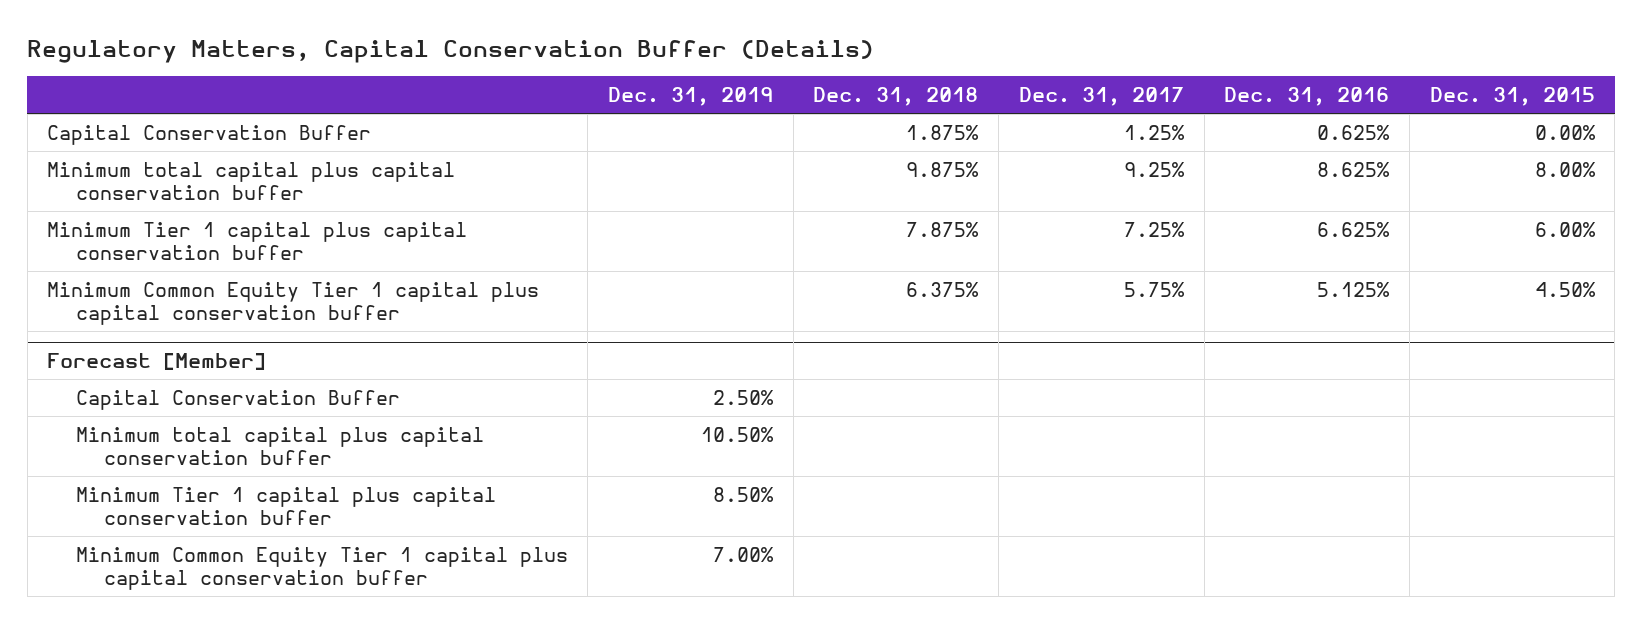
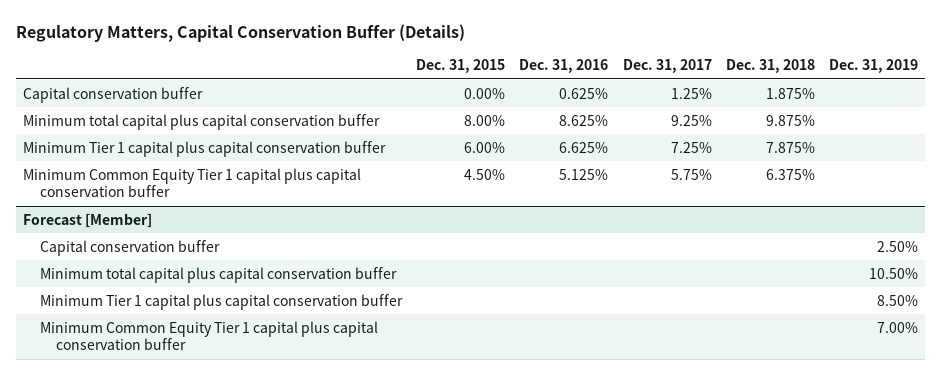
- | Dec. 31, 2019 | Dec. 31, 2018 | Dec. 31, 2017 | Dec. 31, 2016 | Dec. 31, 2015
+ | Dec. 31, 2015 | Dec. 31, 2016 | Dec. 31, 2017 | Dec. 31, 2018 | Dec. 31, 2019
- Capital Conservation Buffer | | 1.875% | 1.25% | 0.625% | 0.00%
+ Capital conservation buffer | 0.00% | 0.625% | 1.25% | 1.875% |
@ Forecast [Member]
- Capital Conservation Buffer | 2.50% | | | |
+ Capital conservation buffer | | | | | 2.50%

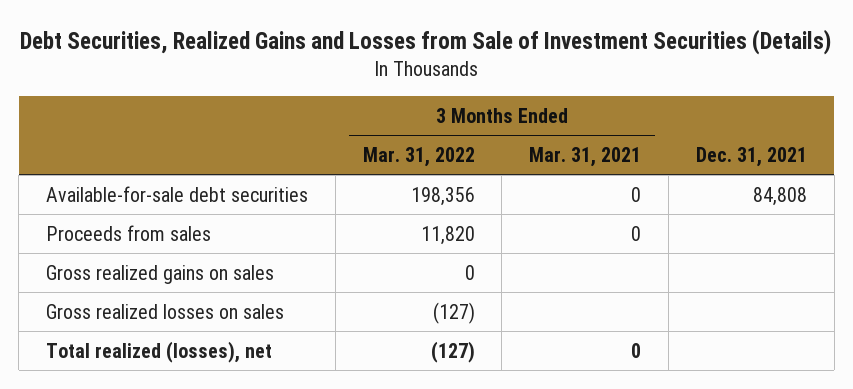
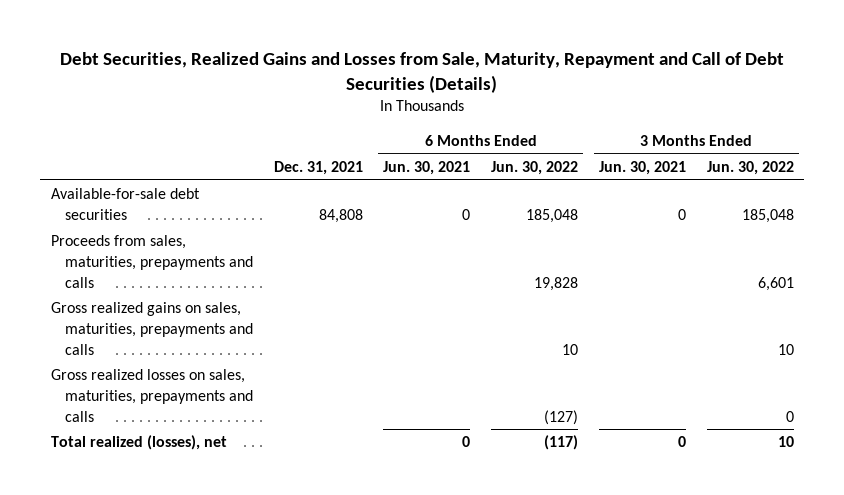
- Debt Securities, Realized Gains and Losses from Sale of Investment Securities (Details)
+ Debt Securities, Realized Gains and Losses from Sale, Maturity, Repayment and Call of Debt Securities (Details)
- | 3 Months Ended Mar. 31, 2022 | 3 Months Ended Mar. 31, 2021 | Dec. 31, 2021
+ | Dec. 31, 2021 | 6 Months Ended Jun. 30, 2021 | 6 Months Ended Jun. 30, 2022 | 3 Months Ended Jun. 30, 2021 | 3 Months Ended Jun. 30, 2022
- Proceeds from sales | 11,820 | 0 |
- Gross realized gains on sales | 0 | |
- Gross realized losses on sales | (127) | |
+ Proceeds from sales, maturities, prepayments and calls | | | 19,828 | | 6,601
+ Gross realized gains on sales, maturities, prepayments and calls | | | 10 | | 10
+ Gross realized losses on sales, maturities, prepayments and calls | | | (127) | | 0

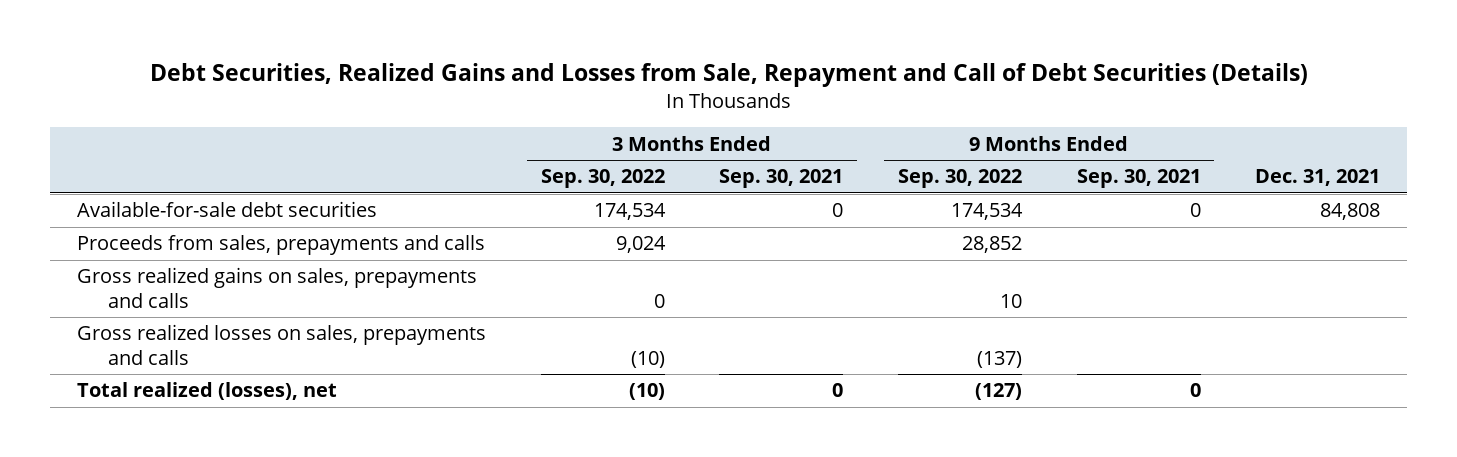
- Debt Securities, Realized Gains and Losses from Sale, Maturity, Repayment and Call of Debt Securities (Details)
+ Debt Securities, Realized Gains and Losses from Sale, Repayment and Call of Debt Securities (Details)
- | Dec. 31, 2021 | 6 Months Ended Jun. 30, 2021 | 6 Months Ended Jun. 30, 2022 | 3 Months Ended Jun. 30, 2021 | 3 Months Ended Jun. 30, 2022
+ | 3 Months Ended Sep. 30, 2022 | 3 Months Ended Sep. 30, 2021 | 9 Months Ended Sep. 30, 2022 | 9 Months Ended Sep. 30, 2021 | Dec. 31, 2021
- Proceeds from sales, maturities, prepayments and calls | | | 19,828 | | 6,601
- Gross realized gains on sales, maturities, prepayments and calls | | | 10 | | 10
- Gross realized losses on sales, maturities, prepayments and calls | | | (127) | | 0
+ Proceeds from sales, prepayments and calls | 9,024 | | 28,852 | |
+ Gross realized gains on sales, prepayments and calls | 0 | | 10 | |
+ Gross realized losses on sales, prepayments and calls | (10) | | (137) | |

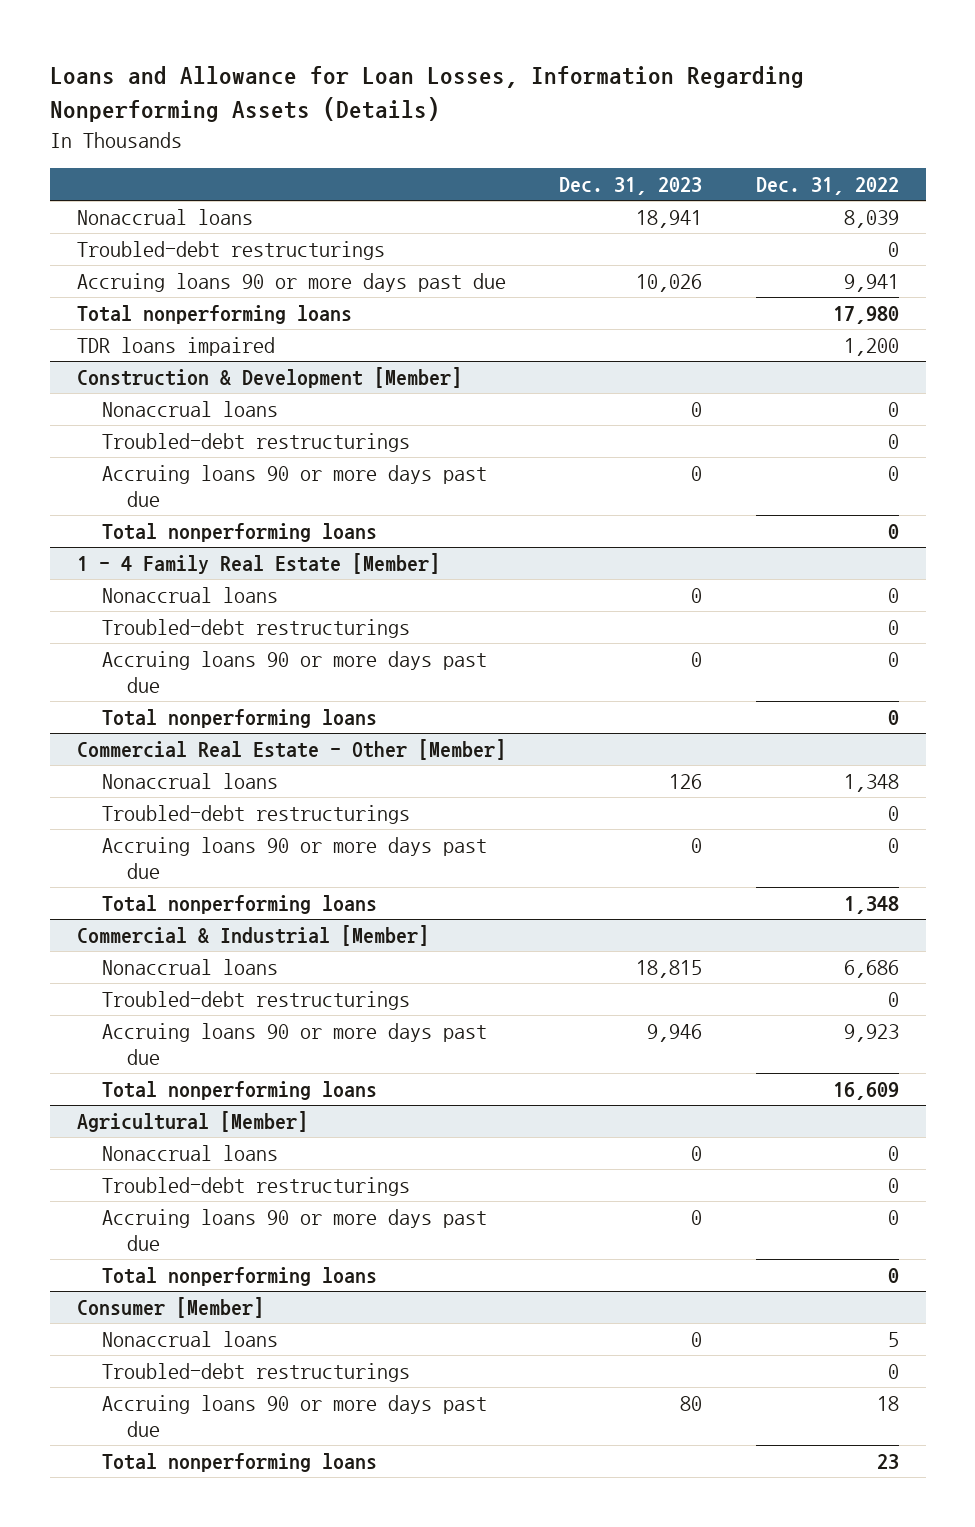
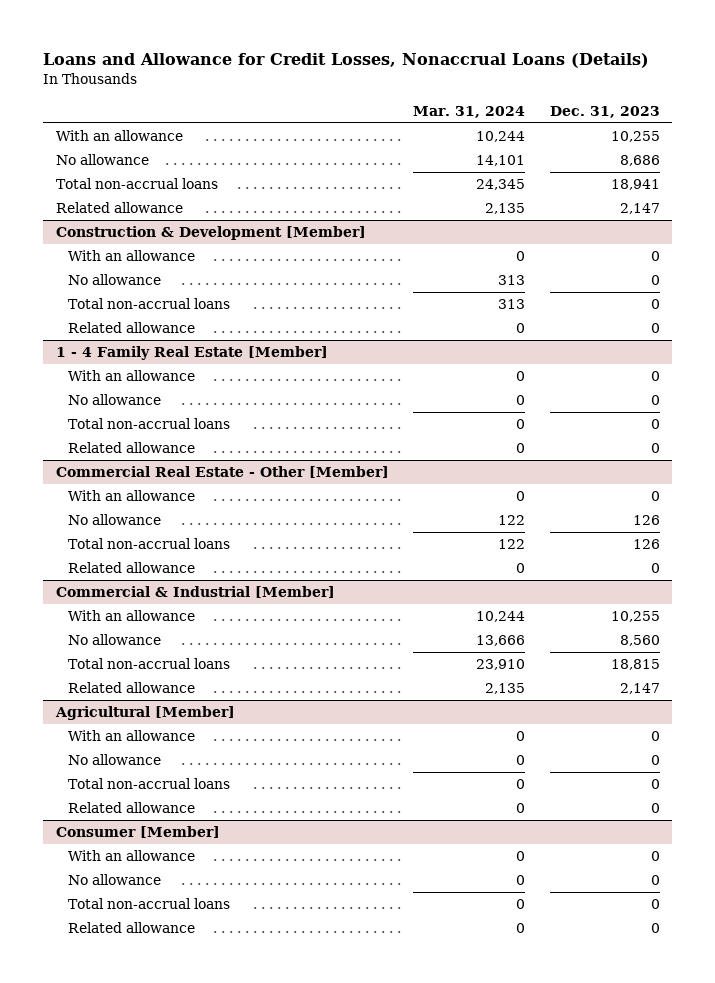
- Loans and Allowance for Loan Losses, Information Regarding Nonperforming Assets (Details)
+ Loans and Allowance for Credit Losses, Nonaccrual Loans (Details)
- | Dec. 31, 2023 | Dec. 31, 2022
+ | Mar. 31, 2024 | Dec. 31, 2023
- Nonaccrual loans | 18,941 | 8,039
- Troubled-debt restructurings | | 0
- Accruing loans 90 or more days past due | 10,026 | 9,941
- Total nonperforming loans | | 17,980
- TDR loans impaired | | 1,200
+ With an allowance | 10,244 | 10,255
+ No allowance | 14,101 | 8,686
+ Total non-accrual loans | 24,345 | 18,941
+ Related allowance | 2,135 | 2,147
@ Construction & Development [Member]
- Nonaccrual loans | 0 | 0
- Troubled-debt restructurings | | 0
- Accruing loans 90 or more days past due | 0 | 0
- Total nonperforming loans | | 0
+ With an allowance | 0 | 0
+ No allowance | 313 | 0
+ Total non-accrual loans | 313 | 0
+ Related allowance | 0 | 0
@ 1 - 4 Family Real Estate [Member]
- Nonaccrual loans | 0 | 0
- Troubled-debt restructurings | | 0
- Accruing loans 90 or more days past due | 0 | 0
- Total nonperforming loans | | 0
+ With an allowance | 0 | 0
+ No allowance | 0 | 0
+ Total non-accrual loans | 0 | 0
+ Related allowance | 0 | 0
@ Commercial Real Estate - Other [Member]
- Nonaccrual loans | 126 | 1,348
- Troubled-debt restructurings | | 0
- Accruing loans 90 or more days past due | 0 | 0
- Total nonperforming loans | | 1,348
+ With an allowance | 0 | 0
+ No allowance | 122 | 126
+ Total non-accrual loans | 122 | 126
+ Related allowance | 0 | 0
@ Commercial & Industrial [Member]
- Nonaccrual loans | 18,815 | 6,686
- Troubled-debt restructurings | | 0
- Accruing loans 90 or more days past due | 9,946 | 9,923
- Total nonperforming loans | | 16,609
+ With an allowance | 10,244 | 10,255
+ No allowance | 13,666 | 8,560
+ Total non-accrual loans | 23,910 | 18,815
+ Related allowance | 2,135 | 2,147
@ Agricultural [Member]
- Nonaccrual loans | 0 | 0
- Troubled-debt restructurings | | 0
- Accruing loans 90 or more days past due | 0 | 0
- Total nonperforming loans | | 0
+ With an allowance | 0 | 0
+ No allowance | 0 | 0
+ Total non-accrual loans | 0 | 0
+ Related allowance | 0 | 0
@ Consumer [Member]
- Nonaccrual loans | 0 | 5
- Troubled-debt restructurings | | 0
- Accruing loans 90 or more days past due | 80 | 18
- Total nonperforming loans | | 23
+ With an allowance | 0 | 0
+ No allowance | 0 | 0
+ Total non-accrual loans | 0 | 0
+ Related allowance | 0 | 0

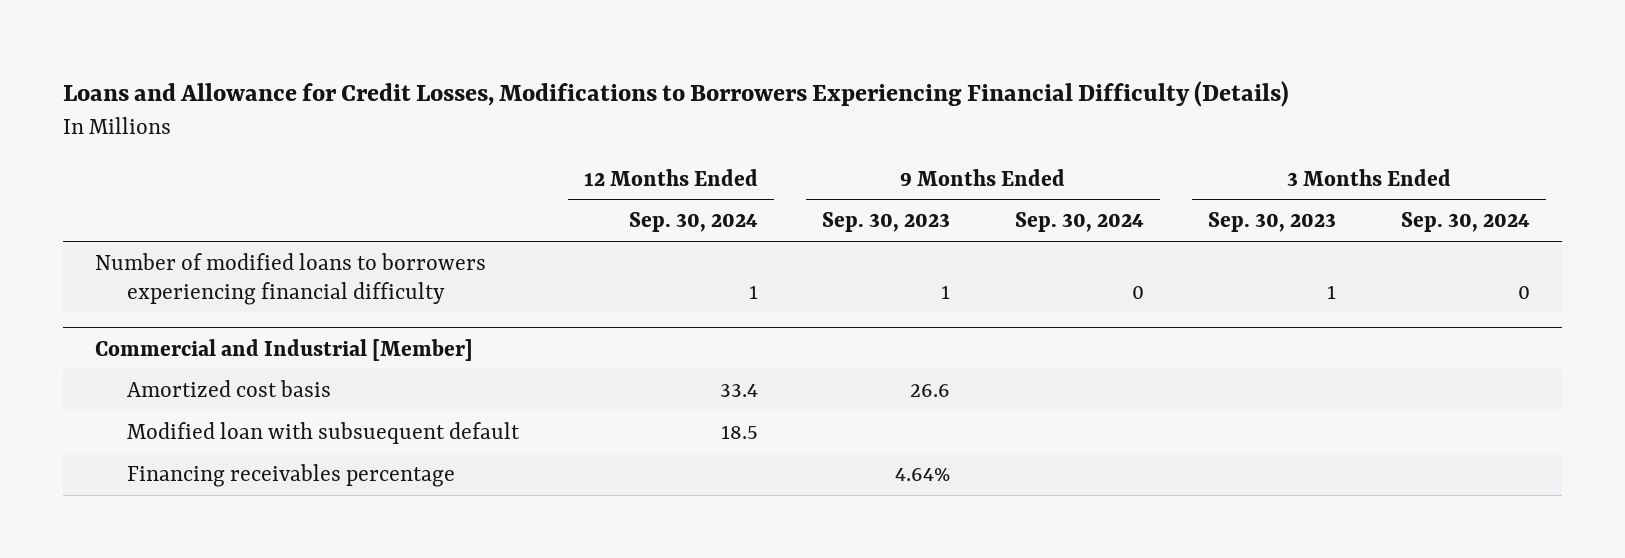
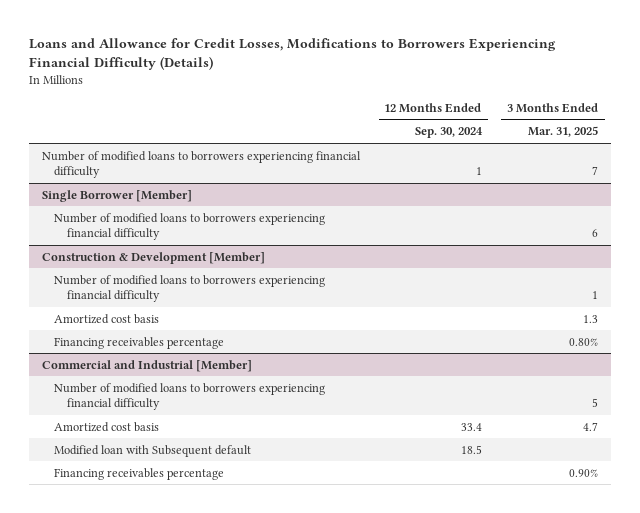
- | 12 Months Ended Sep. 30, 2024 | 9 Months Ended Sep. 30, 2023 | 9 Months Ended Sep. 30, 2024 | 3 Months Ended Sep. 30, 2023 | 3 Months Ended Sep. 30, 2024
+ | 12 Months Ended Sep. 30, 2024 | 3 Months Ended Mar. 31, 2025
+ Single Borrower [Member]
+ Number of modified loans to borrowers experiencing financial difficulty | | 6
+ Construction & Development [Member]
+ Number of modified loans to borrowers experiencing financial difficulty | | 1
+ Amortized cost basis | | 1.3
+ Financing receivables percentage | | 0.80%
@ Commercial and Industrial [Member]
+ Number of modified loans to borrowers experiencing financial difficulty | | 5
- Modified loan with subsuequent default | 18.5 | | | |
+ Modified loan with Subsequent default | 18.5 |

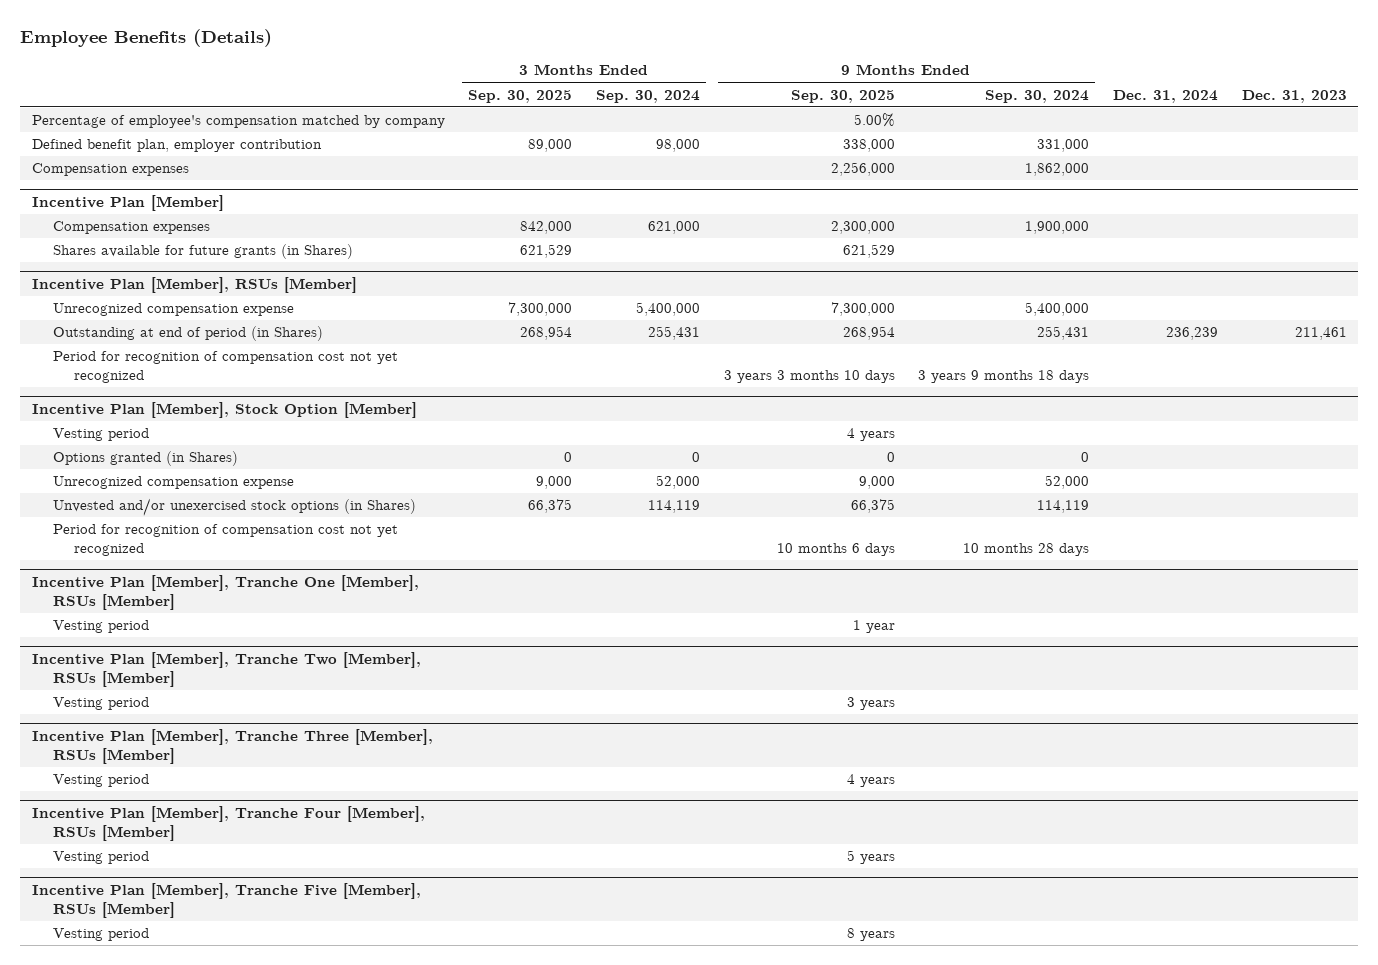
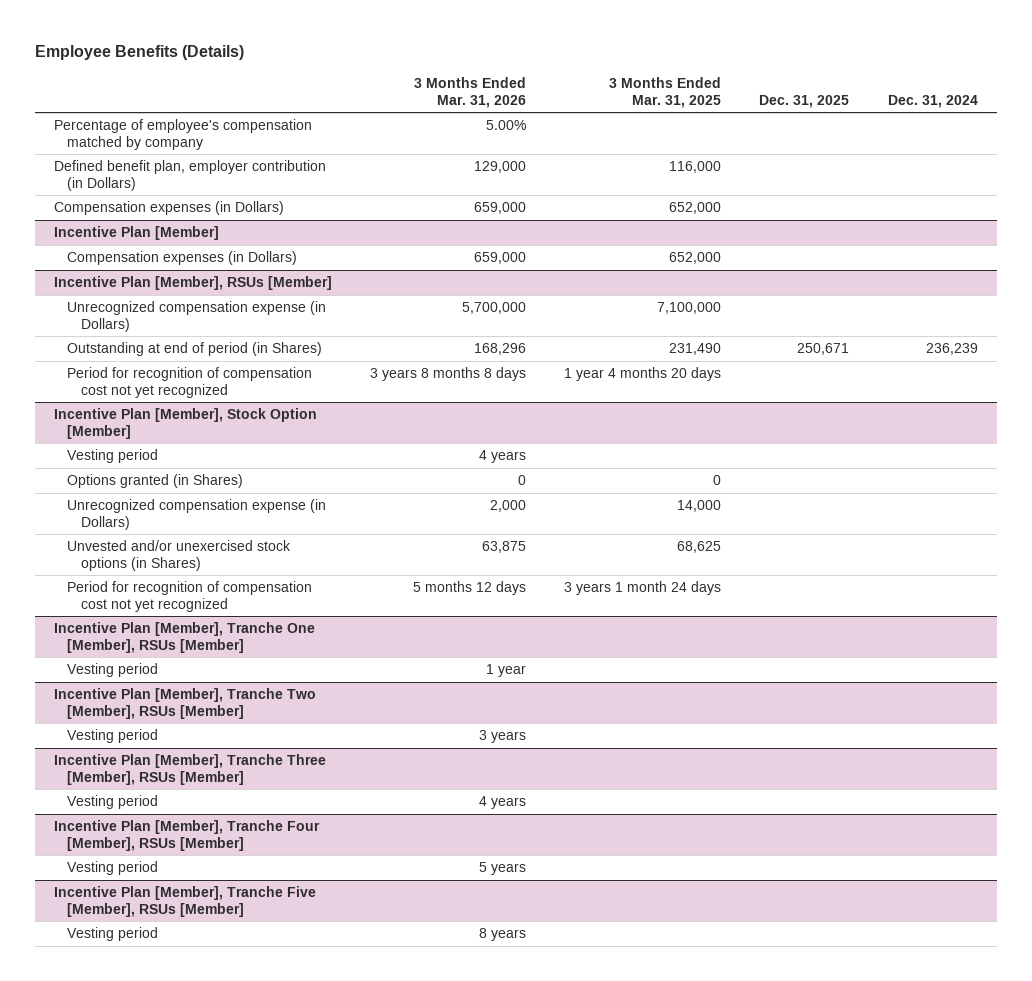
- | 3 Months Ended Sep. 30, 2025 | 3 Months Ended Sep. 30, 2024 | 9 Months Ended Sep. 30, 2025 | 9 Months Ended Sep. 30, 2024 | Dec. 31, 2024 | Dec. 31, 2023
+ | 3 Months Ended Mar. 31, 2026 | 3 Months Ended Mar. 31, 2025 | Dec. 31, 2025 | Dec. 31, 2024
- Defined benefit plan, employer contribution | 89,000 | 98,000 | 338,000 | 331,000 | |
- Compensation expenses | | | 2,256,000 | 1,862,000 | |
+ Defined benefit plan, employer contribution (in Dollars) | 129,000 | 116,000 | |
+ Compensation expenses (in Dollars) | 659,000 | 652,000 | |
@ Incentive Plan [Member]
- Compensation expenses | 842,000 | 621,000 | 2,300,000 | 1,900,000 | |
- Shares available for future grants (in Shares) | 621,529 | | 621,529 | | |
+ Compensation expenses (in Dollars) | 659,000 | 652,000 | |
@ Incentive Plan [Member], RSUs [Member]
- Unrecognized compensation expense | 7,300,000 | 5,400,000 | 7,300,000 | 5,400,000 | |
+ Unrecognized compensation expense (in Dollars) | 5,700,000 | 7,100,000 | |
@ Incentive Plan [Member], Stock Option [Member]
- Unrecognized compensation expense | 9,000 | 52,000 | 9,000 | 52,000 | |
+ Unrecognized compensation expense (in Dollars) | 2,000 | 14,000 | |

